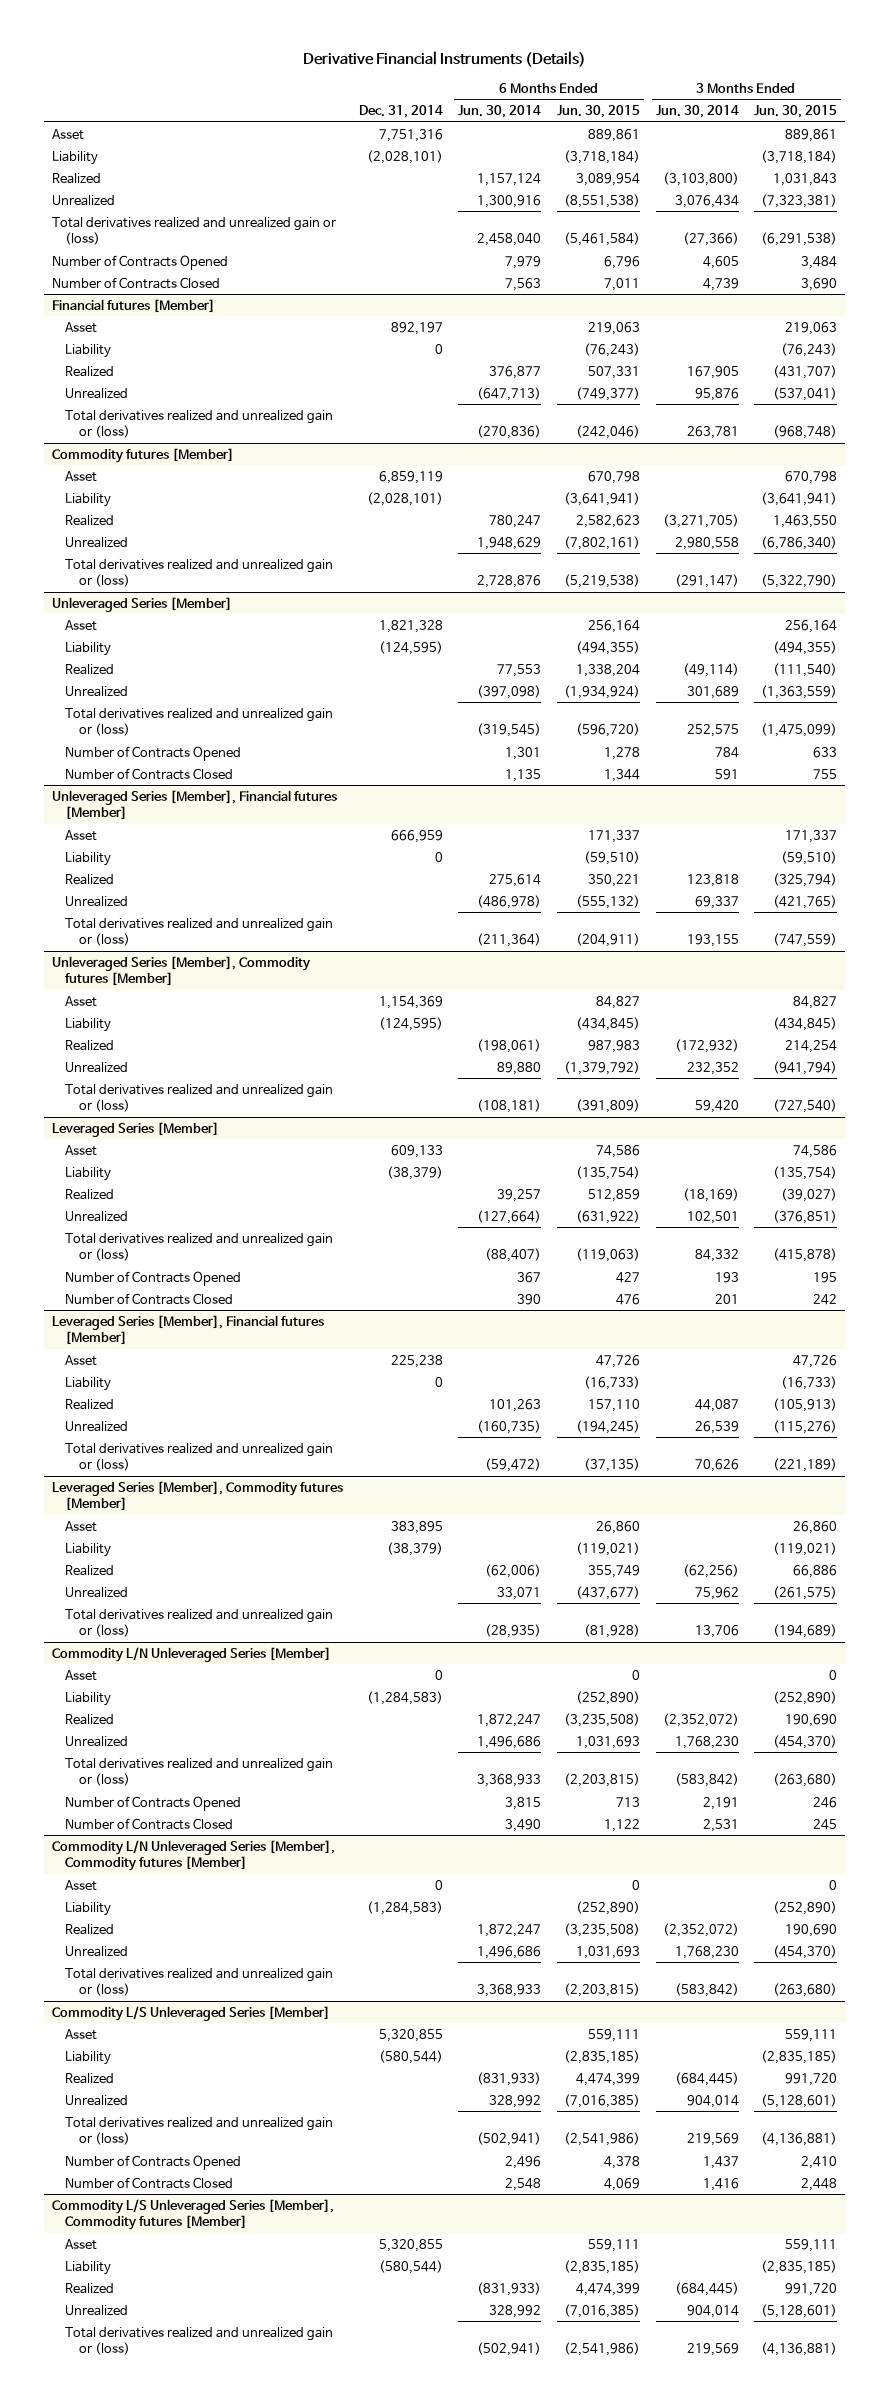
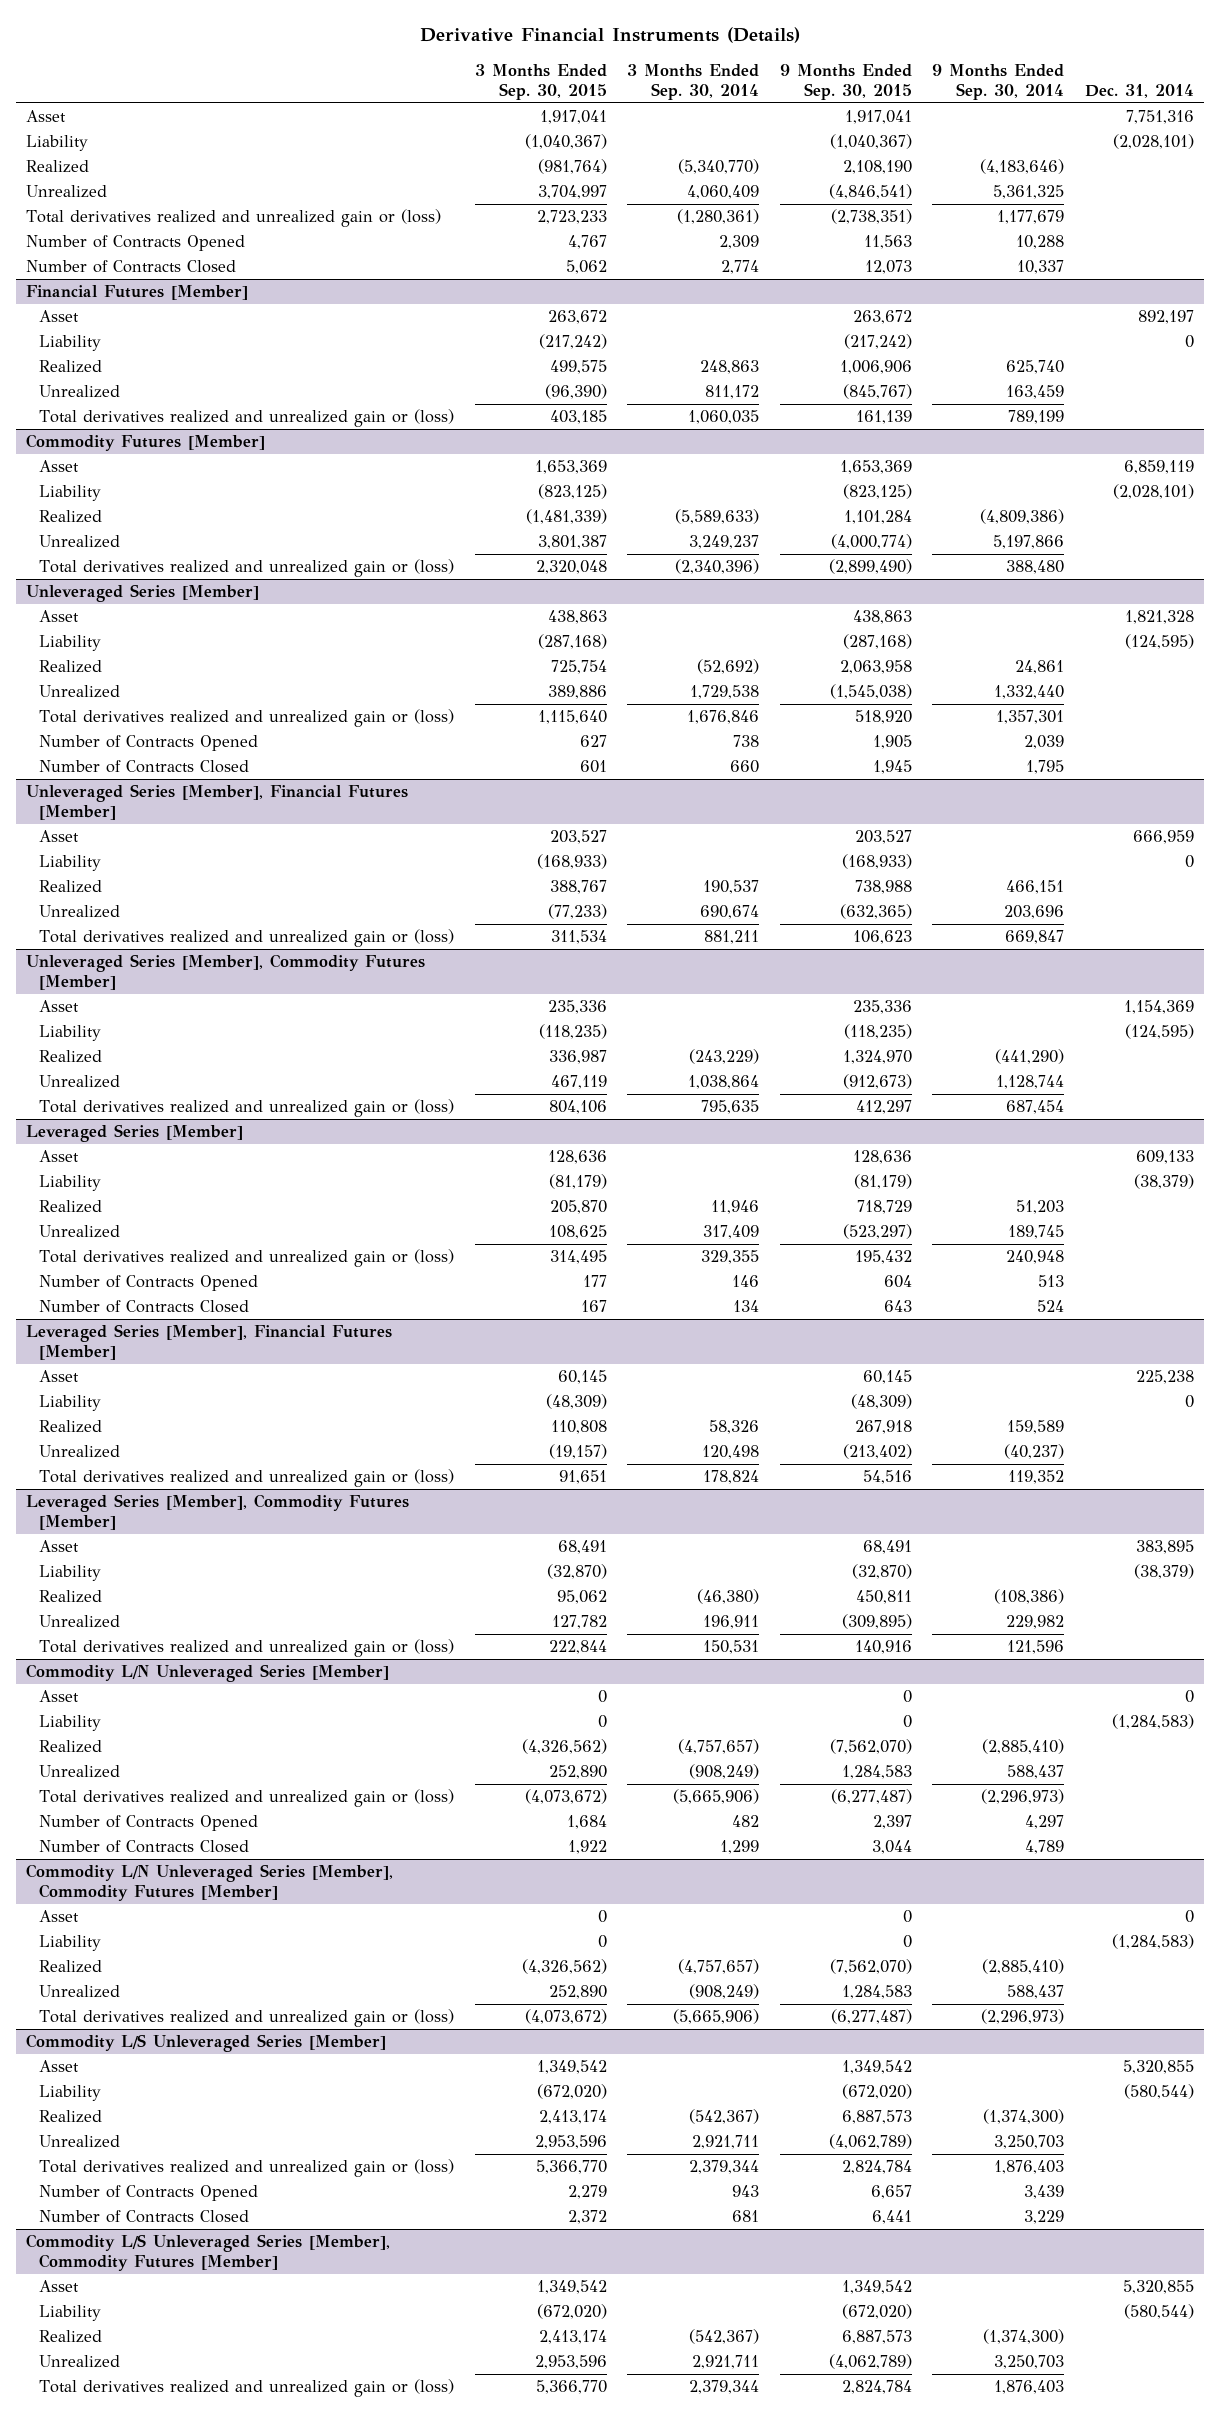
- | Dec. 31, 2014 | 6 Months Ended Jun. 30, 2014 | 6 Months Ended Jun. 30, 2015 | 3 Months Ended Jun. 30, 2014 | 3 Months Ended Jun. 30, 2015
+ | 3 Months Ended Sep. 30, 2015 | 3 Months Ended Sep. 30, 2014 | 9 Months Ended Sep. 30, 2015 | 9 Months Ended Sep. 30, 2014 | Dec. 31, 2014
- Financial futures [Member]
+ Financial Futures [Member]
- Commodity futures [Member]
+ Commodity Futures [Member]
- Unleveraged Series [Member], Financial futures [Member]
+ Unleveraged Series [Member], Financial Futures [Member]
- Unleveraged Series [Member], Commodity futures [Member]
+ Unleveraged Series [Member], Commodity Futures [Member]
- Leveraged Series [Member], Financial futures [Member]
+ Leveraged Series [Member], Financial Futures [Member]
- Leveraged Series [Member], Commodity futures [Member]
+ Leveraged Series [Member], Commodity Futures [Member]
- Commodity L/N Unleveraged Series [Member], Commodity futures [Member]
+ Commodity L/N Unleveraged Series [Member], Commodity Futures [Member]
- Commodity L/S Unleveraged Series [Member], Commodity futures [Member]
+ Commodity L/S Unleveraged Series [Member], Commodity Futures [Member]

